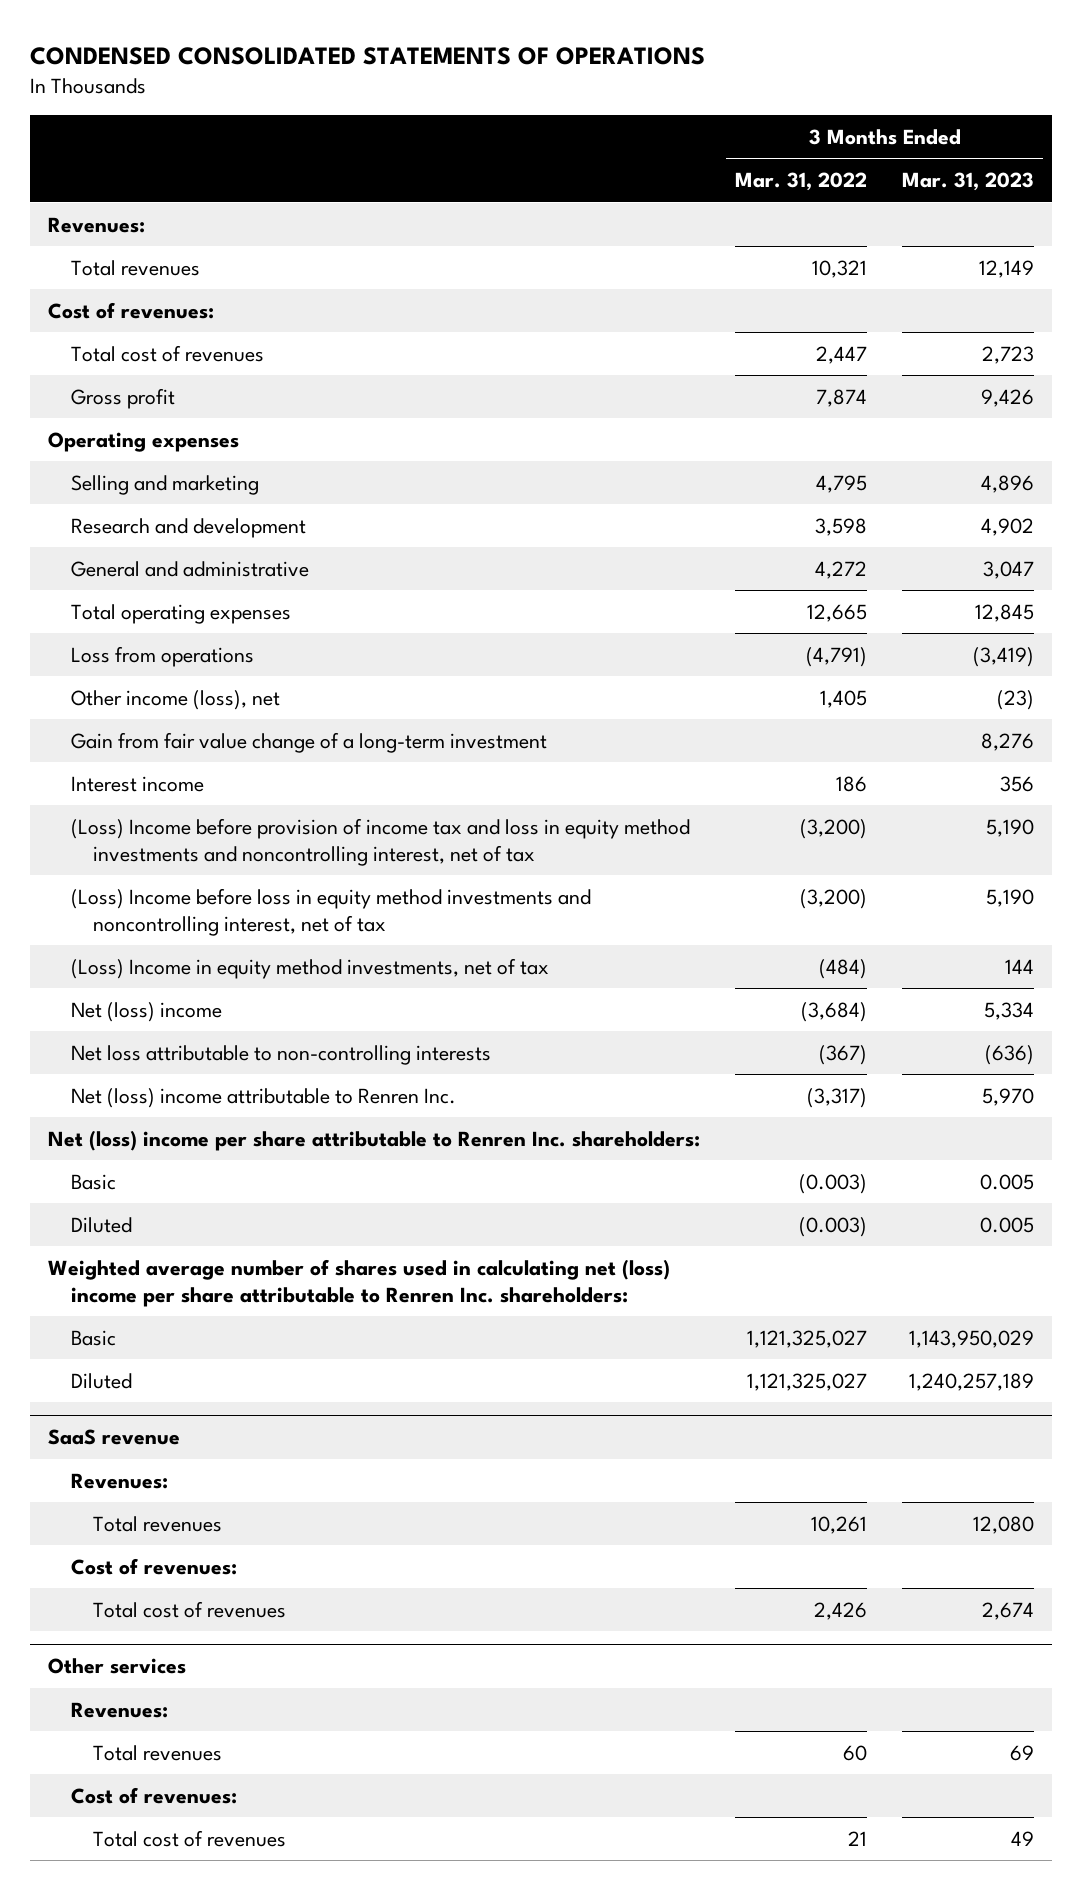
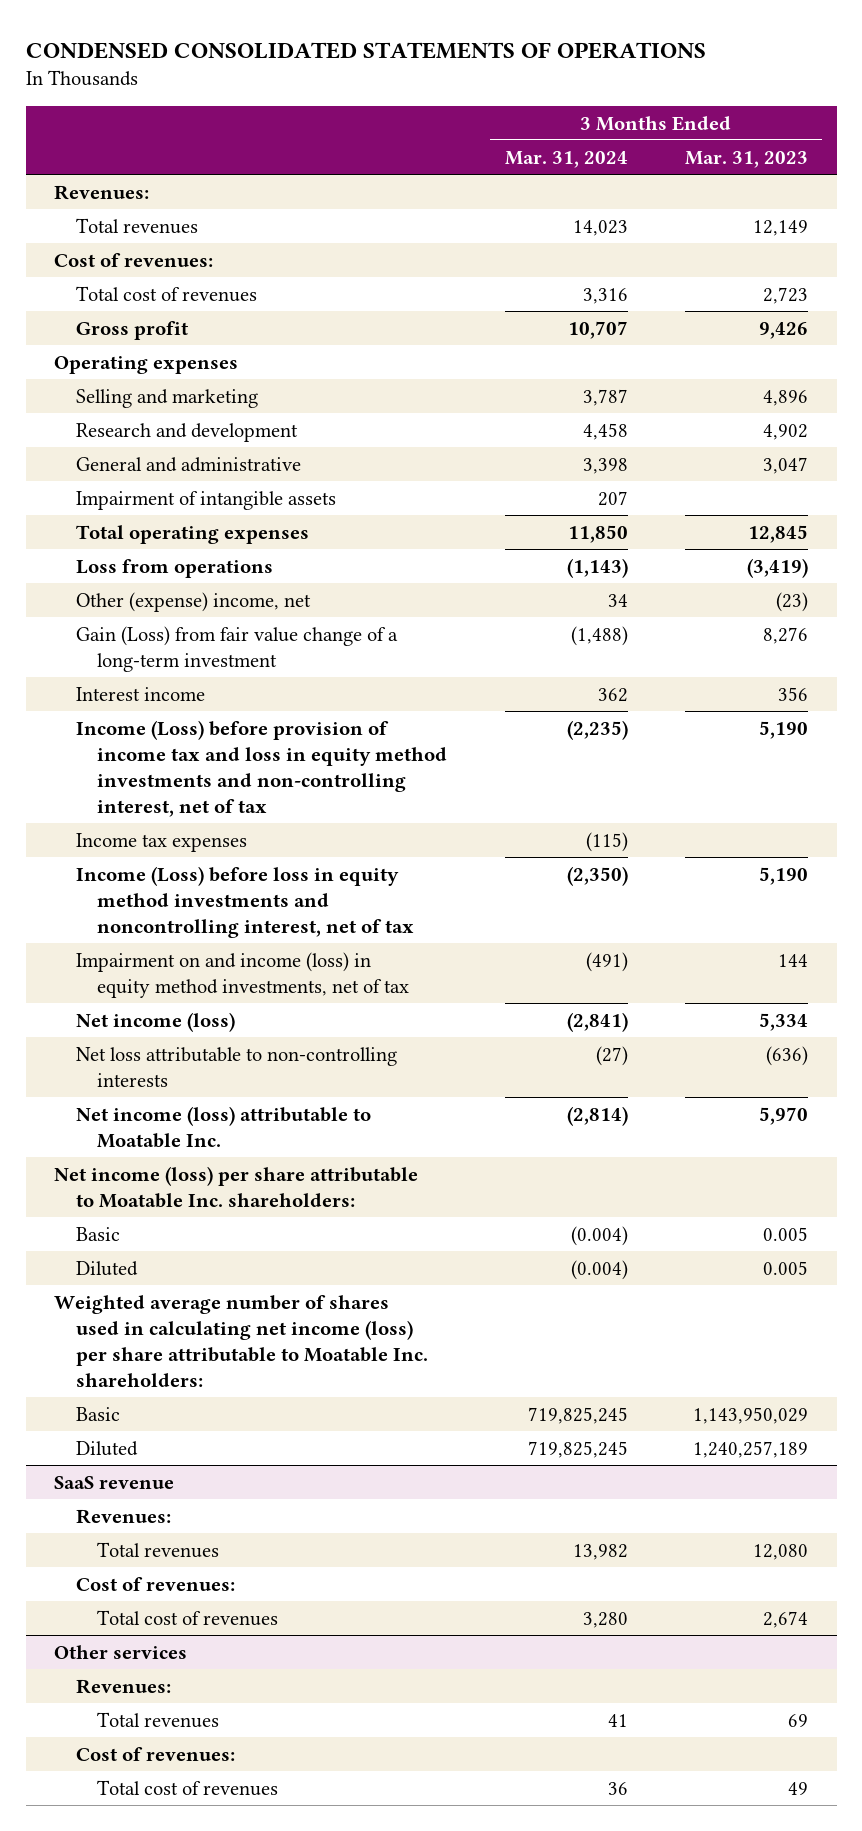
- | 3 Months Ended Mar. 31, 2022 | 3 Months Ended Mar. 31, 2023
+ | 3 Months Ended Mar. 31, 2024 | 3 Months Ended Mar. 31, 2023
+ Impairment of intangible assets | 207 |
- Other income (loss), net | 1,405 | (23)
- Gain from fair value change of a long-term investment | | 8,276
+ Other (expense) income, net | 34 | (23)
+ Gain (Loss) from fair value change of a long-term investment | (1,488) | 8,276
- (Loss) Income before provision of income tax and loss in equity method investments and noncontrolling interest, net of tax | (3,200) | 5,190
- (Loss) Income before loss in equity method investments and noncontrolling interest, net of tax | (3,200) | 5,190
- (Loss) Income in equity method investments, net of tax | (484) | 144
- Net (loss) income | (3,684) | 5,334
+ Income (Loss) before provision of income tax and loss in equity method investments and non-controlling interest, net of tax | (2,235) | 5,190
+ Income tax expenses | (115) |
+ Income (Loss) before loss in equity method investments and noncontrolling interest, net of tax | (2,350) | 5,190
+ Impairment on and income (loss) in equity method investments, net of tax | (491) | 144
+ Net income (loss) | (2,841) | 5,334
- Net (loss) income attributable to Renren Inc. | (3,317) | 5,970
- Net (loss) income per share attributable to Renren Inc. shareholders:
+ Net income (loss) attributable to Moatable Inc. | (2,814) | 5,970
+ Net income (loss) per share attributable to Moatable Inc. shareholders:
- Weighted average number of shares used in calculating net (loss) income per share attributable to Renren Inc. shareholders:
+ Weighted average number of shares used in calculating net income (loss) per share attributable to Moatable Inc. shareholders:

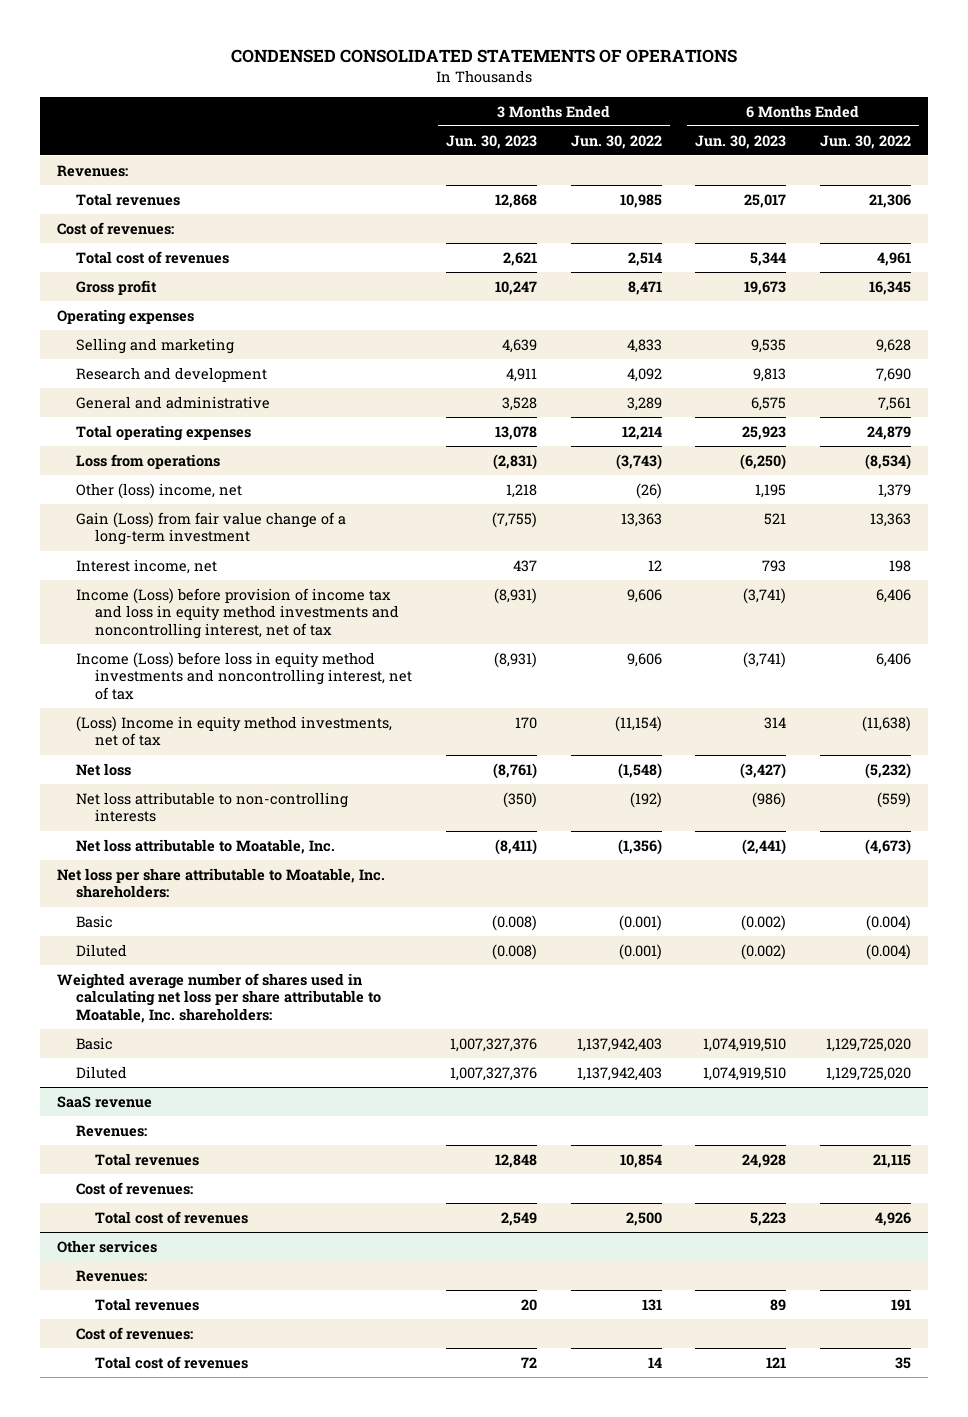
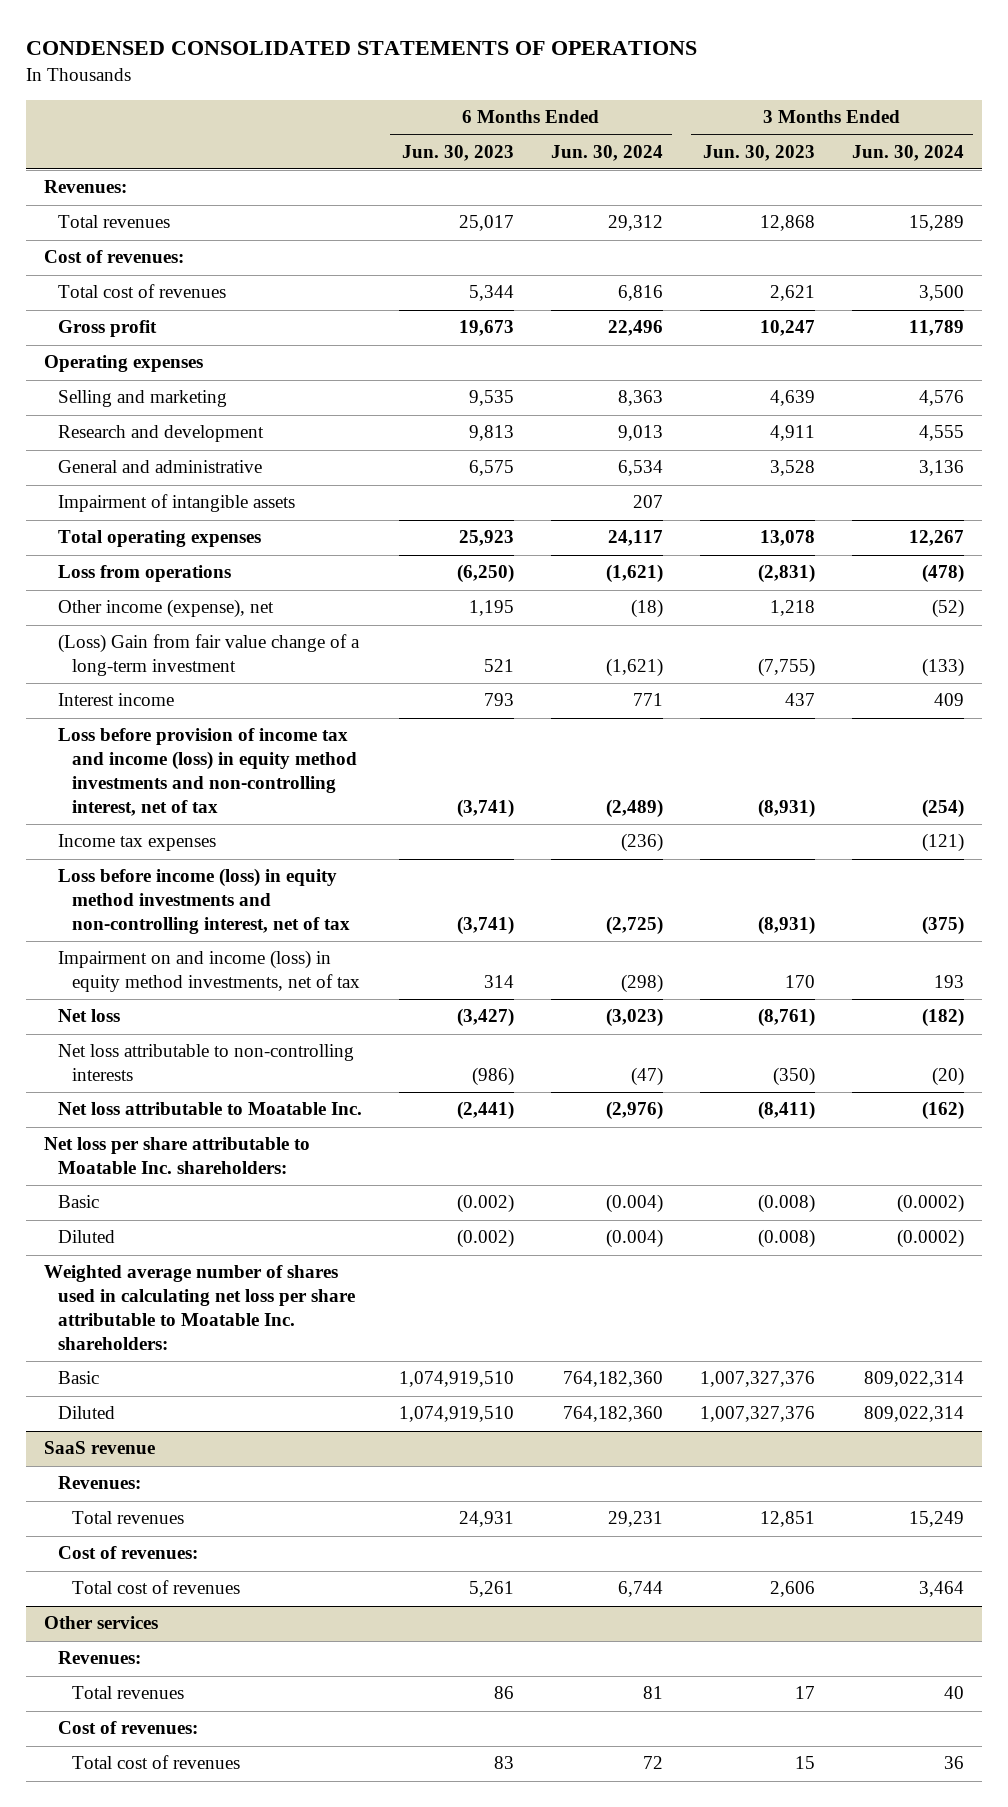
- | 3 Months Ended Jun. 30, 2023 | 3 Months Ended Jun. 30, 2022 | 6 Months Ended Jun. 30, 2023 | 6 Months Ended Jun. 30, 2022
+ | 6 Months Ended Jun. 30, 2023 | 6 Months Ended Jun. 30, 2024 | 3 Months Ended Jun. 30, 2023 | 3 Months Ended Jun. 30, 2024
+ Impairment of intangible assets | | 207 | |
- Other (loss) income, net | 1,218 | (26) | 1,195 | 1,379
- Gain (Loss) from fair value change of a long-term investment | (7,755) | 13,363 | 521 | 13,363
- Interest income, net | 437 | 12 | 793 | 198
- Income (Loss) before provision of income tax and loss in equity method investments and noncontrolling interest, net of tax | (8,931) | 9,606 | (3,741) | 6,406
- Income (Loss) before loss in equity method investments and noncontrolling interest, net of tax | (8,931) | 9,606 | (3,741) | 6,406
- (Loss) Income in equity method investments, net of tax | 170 | (11,154) | 314 | (11,638)
+ Other income (expense), net | 1,195 | (18) | 1,218 | (52)
+ (Loss) Gain from fair value change of a long-term investment | 521 | (1,621) | (7,755) | (133)
+ Interest income | 793 | 771 | 437 | 409
+ Loss before provision of income tax and income (loss) in equity method investments and non-controlling interest, net of tax | (3,741) | (2,489) | (8,931) | (254)
+ Income tax expenses | | (236) | | (121)
+ Loss before income (loss) in equity method investments and non-controlling interest, net of tax | (3,741) | (2,725) | (8,931) | (375)
+ Impairment on and income (loss) in equity method investments, net of tax | 314 | (298) | 170 | 193
- Net loss attributable to Moatable, Inc. | (8,411) | (1,356) | (2,441) | (4,673)
- Net loss per share attributable to Moatable, Inc. shareholders:
+ Net loss attributable to Moatable Inc. | (2,441) | (2,976) | (8,411) | (162)
+ Net loss per share attributable to Moatable Inc. shareholders:
- Weighted average number of shares used in calculating net loss per share attributable to Moatable, Inc. shareholders:
+ Weighted average number of shares used in calculating net loss per share attributable to Moatable Inc. shareholders:
@ SaaS revenue
- Total revenues | 12,848 | 10,854 | 24,928 | 21,115
+ Total revenues | 24,931 | 29,231 | 12,851 | 15,249
- Total cost of revenues | 2,549 | 2,500 | 5,223 | 4,926
+ Total cost of revenues | 5,261 | 6,744 | 2,606 | 3,464
@ Other services
- Total revenues | 20 | 131 | 89 | 191
+ Total revenues | 86 | 81 | 17 | 40
- Total cost of revenues | 72 | 14 | 121 | 35
+ Total cost of revenues | 83 | 72 | 15 | 36

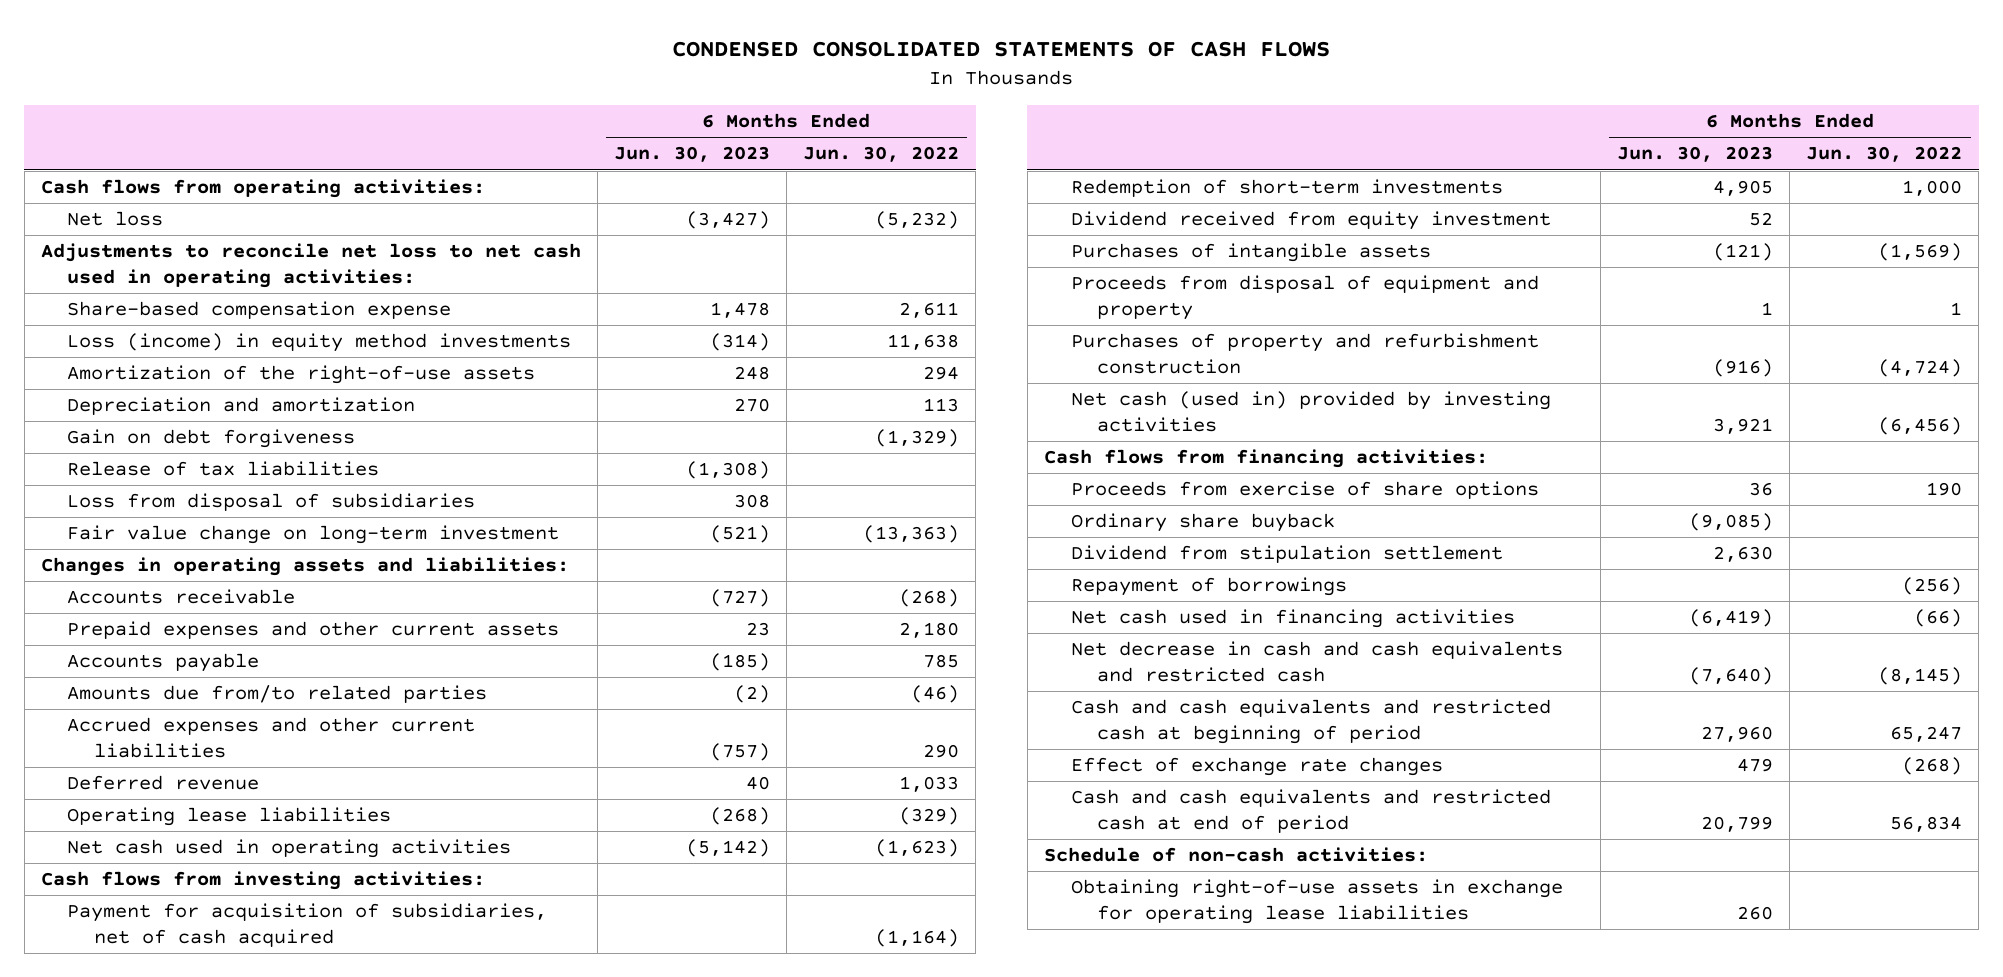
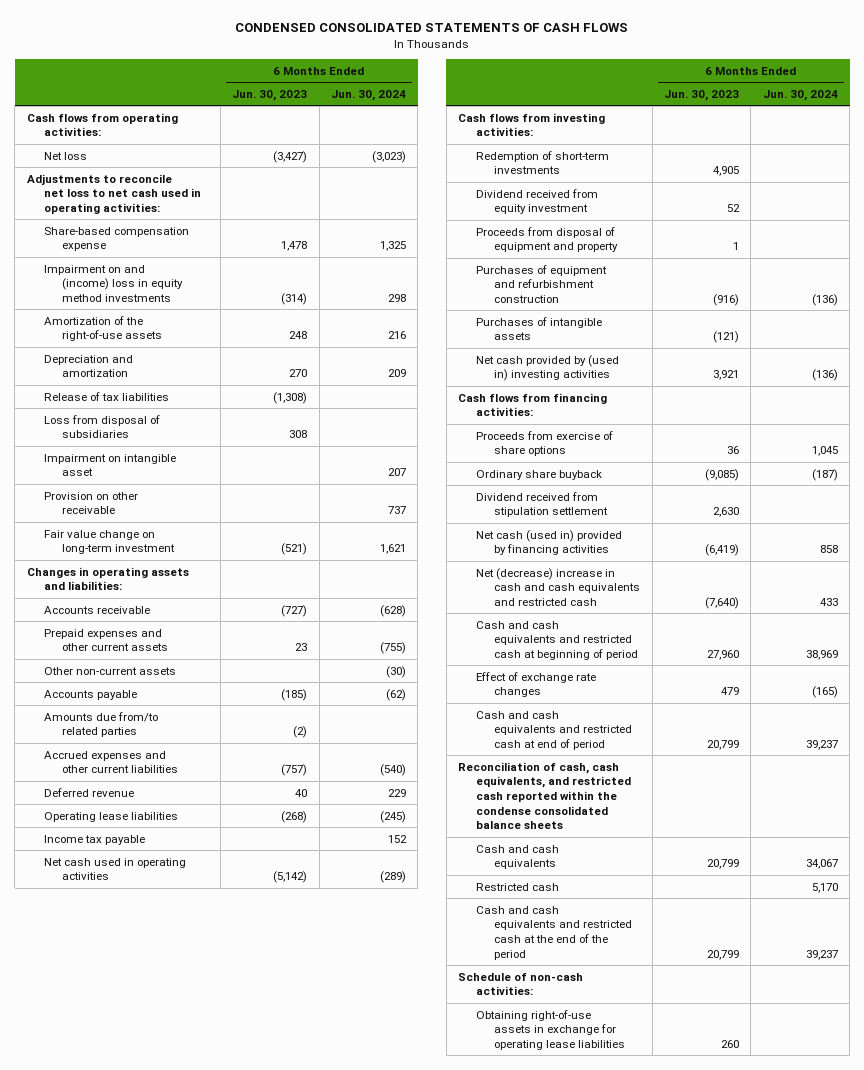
- | 6 Months Ended Jun. 30, 2023 | 6 Months Ended Jun. 30, 2022
+ | 6 Months Ended Jun. 30, 2023 | 6 Months Ended Jun. 30, 2024
- Loss (income) in equity method investments | (314) | 11,638
+ Impairment on and (income) loss in equity method investments | (314) | 298
- Gain on debt forgiveness | | (1,329)
+ Impairment on intangible asset | | 207
+ Provision on other receivable | | 737
+ Other non-current assets | | (30)
+ Income tax payable | | 152
- Payment for acquisition of subsidiaries, net of cash acquired | | (1,164)
- Purchases of property and refurbishment construction | (916) | (4,724)
- Net cash (used in) provided by investing activities | 3,921 | (6,456)
+ Purchases of equipment and refurbishment construction | (916) | (136)
moved down: Purchases of intangible assets | (121) |
+ Net cash provided by (used in) investing activities | 3,921 | (136)
- Dividend from stipulation settlement | 2,630 |
- Repayment of borrowings | | (256)
- Net cash used in financing activities | (6,419) | (66)
- Net decrease in cash and cash equivalents and restricted cash | (7,640) | (8,145)
+ Dividend received from stipulation settlement | 2,630 |
+ Net cash (used in) provided by financing activities | (6,419) | 858
+ Net (decrease) increase in cash and cash equivalents and restricted cash | (7,640) | 433
+ Reconciliation of cash, cash equivalents, and restricted cash reported within the condense consolidated balance sheets
+ Cash and cash equivalents | 20,799 | 34,067
+ Restricted cash | | 5,170
+ Cash and cash equivalents and restricted cash at the end of the period | 20,799 | 39,237

